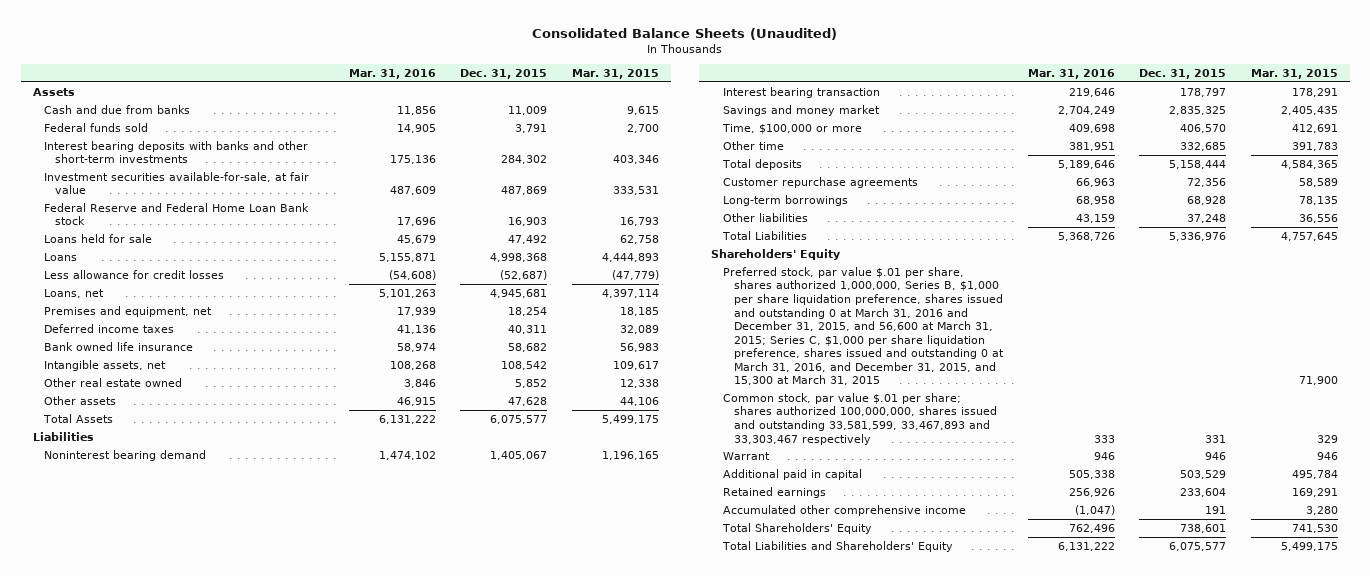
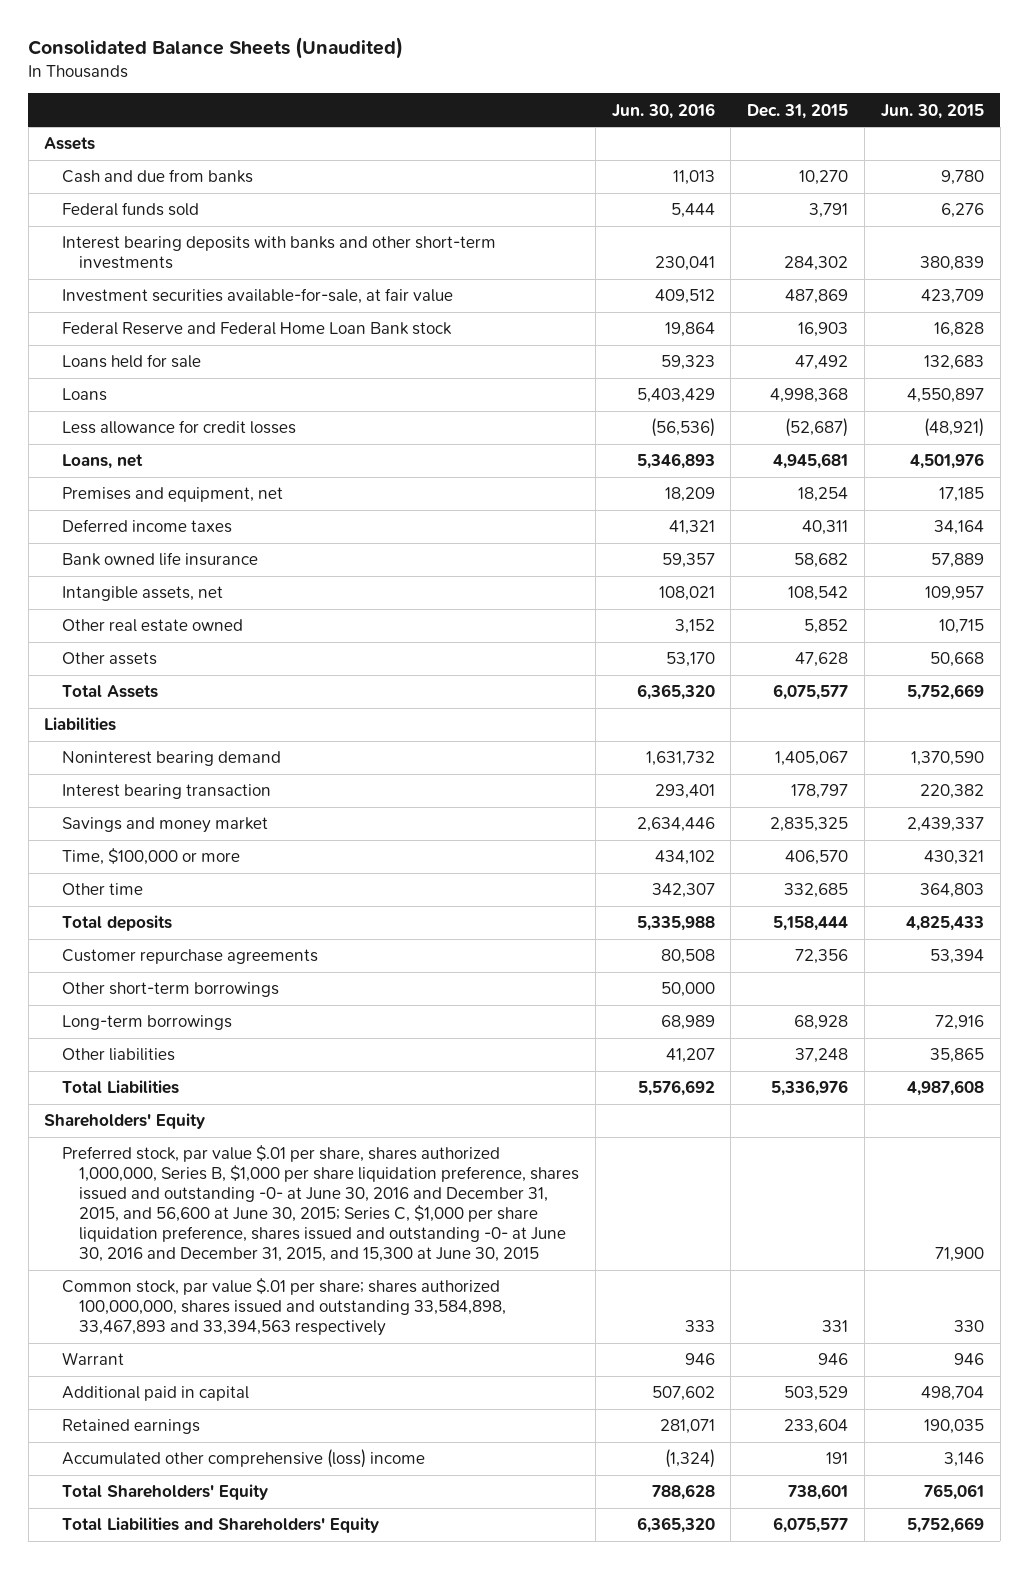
- | Mar. 31, 2016 | Dec. 31, 2015 | Mar. 31, 2015
+ | Jun. 30, 2016 | Dec. 31, 2015 | Jun. 30, 2015
- Cash and due from banks | 11,856 | 11,009 | 9,615
+ Cash and due from banks | 11,013 | 10,270 | 9,780
+ Other short-term borrowings | 50,000 | |
- Preferred stock, par value $.01 per share, shares authorized 1,000,000, Series B, $1,000 per share liquidation preference, shares issued and outstanding 0 at March 31, 2016 and December 31, 2015, and 56,600 at March 31, 2015; Series C, $1,000 per share liquidation preference, shares issued and outstanding 0 at March 31, 2016, and December 31, 2015, and 15,300 at March 31, 2015 | | | 71,900
- Common stock, par value $.01 per share; shares authorized 100,000,000, shares issued and outstanding 33,581,599, 33,467,893 and 33,303,467 respectively | 333 | 331 | 329
+ Preferred stock, par value $.01 per share, shares authorized 1,000,000, Series B, $1,000 per share liquidation preference, shares issued and outstanding -0- at June 30, 2016 and December 31, 2015, and 56,600 at June 30, 2015; Series C, $1,000 per share liquidation preference, shares issued and outstanding -0- at June 30, 2016 and December 31, 2015, and 15,300 at June 30, 2015 | | | 71,900
+ Common stock, par value $.01 per share; shares authorized 100,000,000, shares issued and outstanding 33,584,898, 33,467,893 and 33,394,563 respectively | 333 | 331 | 330
- Accumulated other comprehensive income | (1,047) | 191 | 3,280
+ Accumulated other comprehensive (loss) income | (1,324) | 191 | 3,146

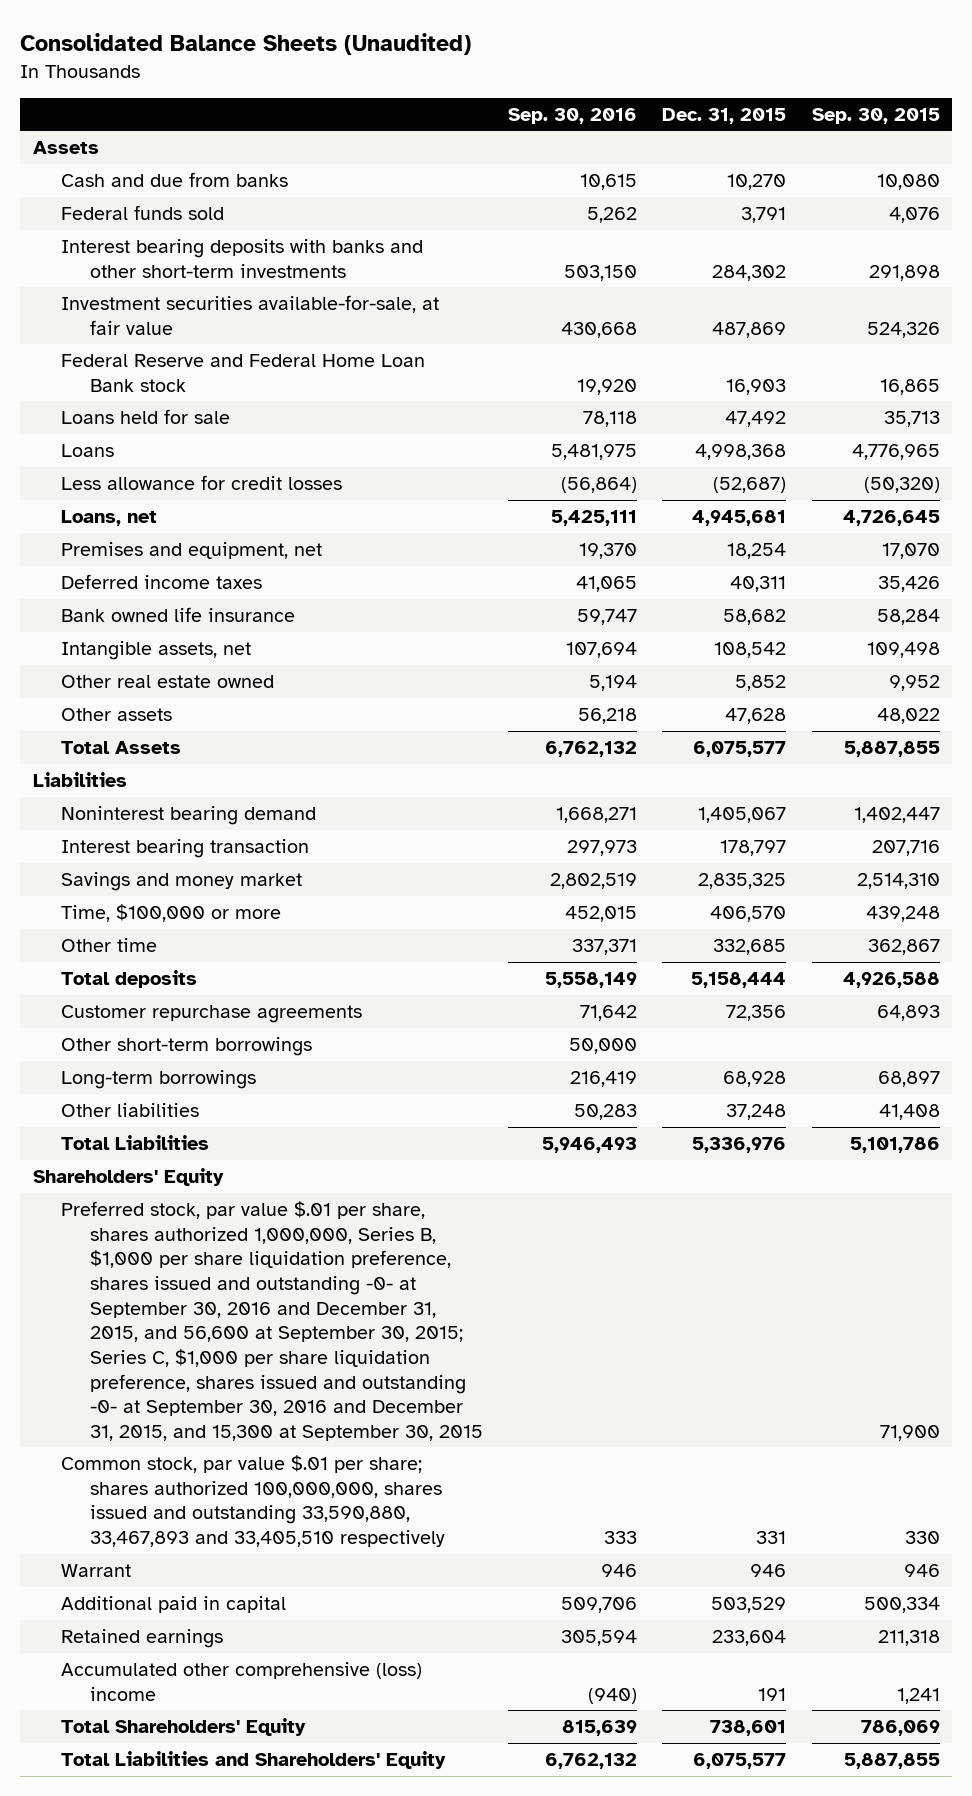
- | Jun. 30, 2016 | Dec. 31, 2015 | Jun. 30, 2015
+ | Sep. 30, 2016 | Dec. 31, 2015 | Sep. 30, 2015
- Preferred stock, par value $.01 per share, shares authorized 1,000,000, Series B, $1,000 per share liquidation preference, shares issued and outstanding -0- at June 30, 2016 and December 31, 2015, and 56,600 at June 30, 2015; Series C, $1,000 per share liquidation preference, shares issued and outstanding -0- at June 30, 2016 and December 31, 2015, and 15,300 at June 30, 2015 | | | 71,900
- Common stock, par value $.01 per share; shares authorized 100,000,000, shares issued and outstanding 33,584,898, 33,467,893 and 33,394,563 respectively | 333 | 331 | 330
+ Preferred stock, par value $.01 per share, shares authorized 1,000,000, Series B, $1,000 per share liquidation preference, shares issued and outstanding -0- at September 30, 2016 and December 31, 2015, and 56,600 at September 30, 2015; Series C, $1,000 per share liquidation preference, shares issued and outstanding -0- at September 30, 2016 and December 31, 2015, and 15,300 at September 30, 2015 | | | 71,900
+ Common stock, par value $.01 per share; shares authorized 100,000,000, shares issued and outstanding 33,590,880, 33,467,893 and 33,405,510 respectively | 333 | 331 | 330

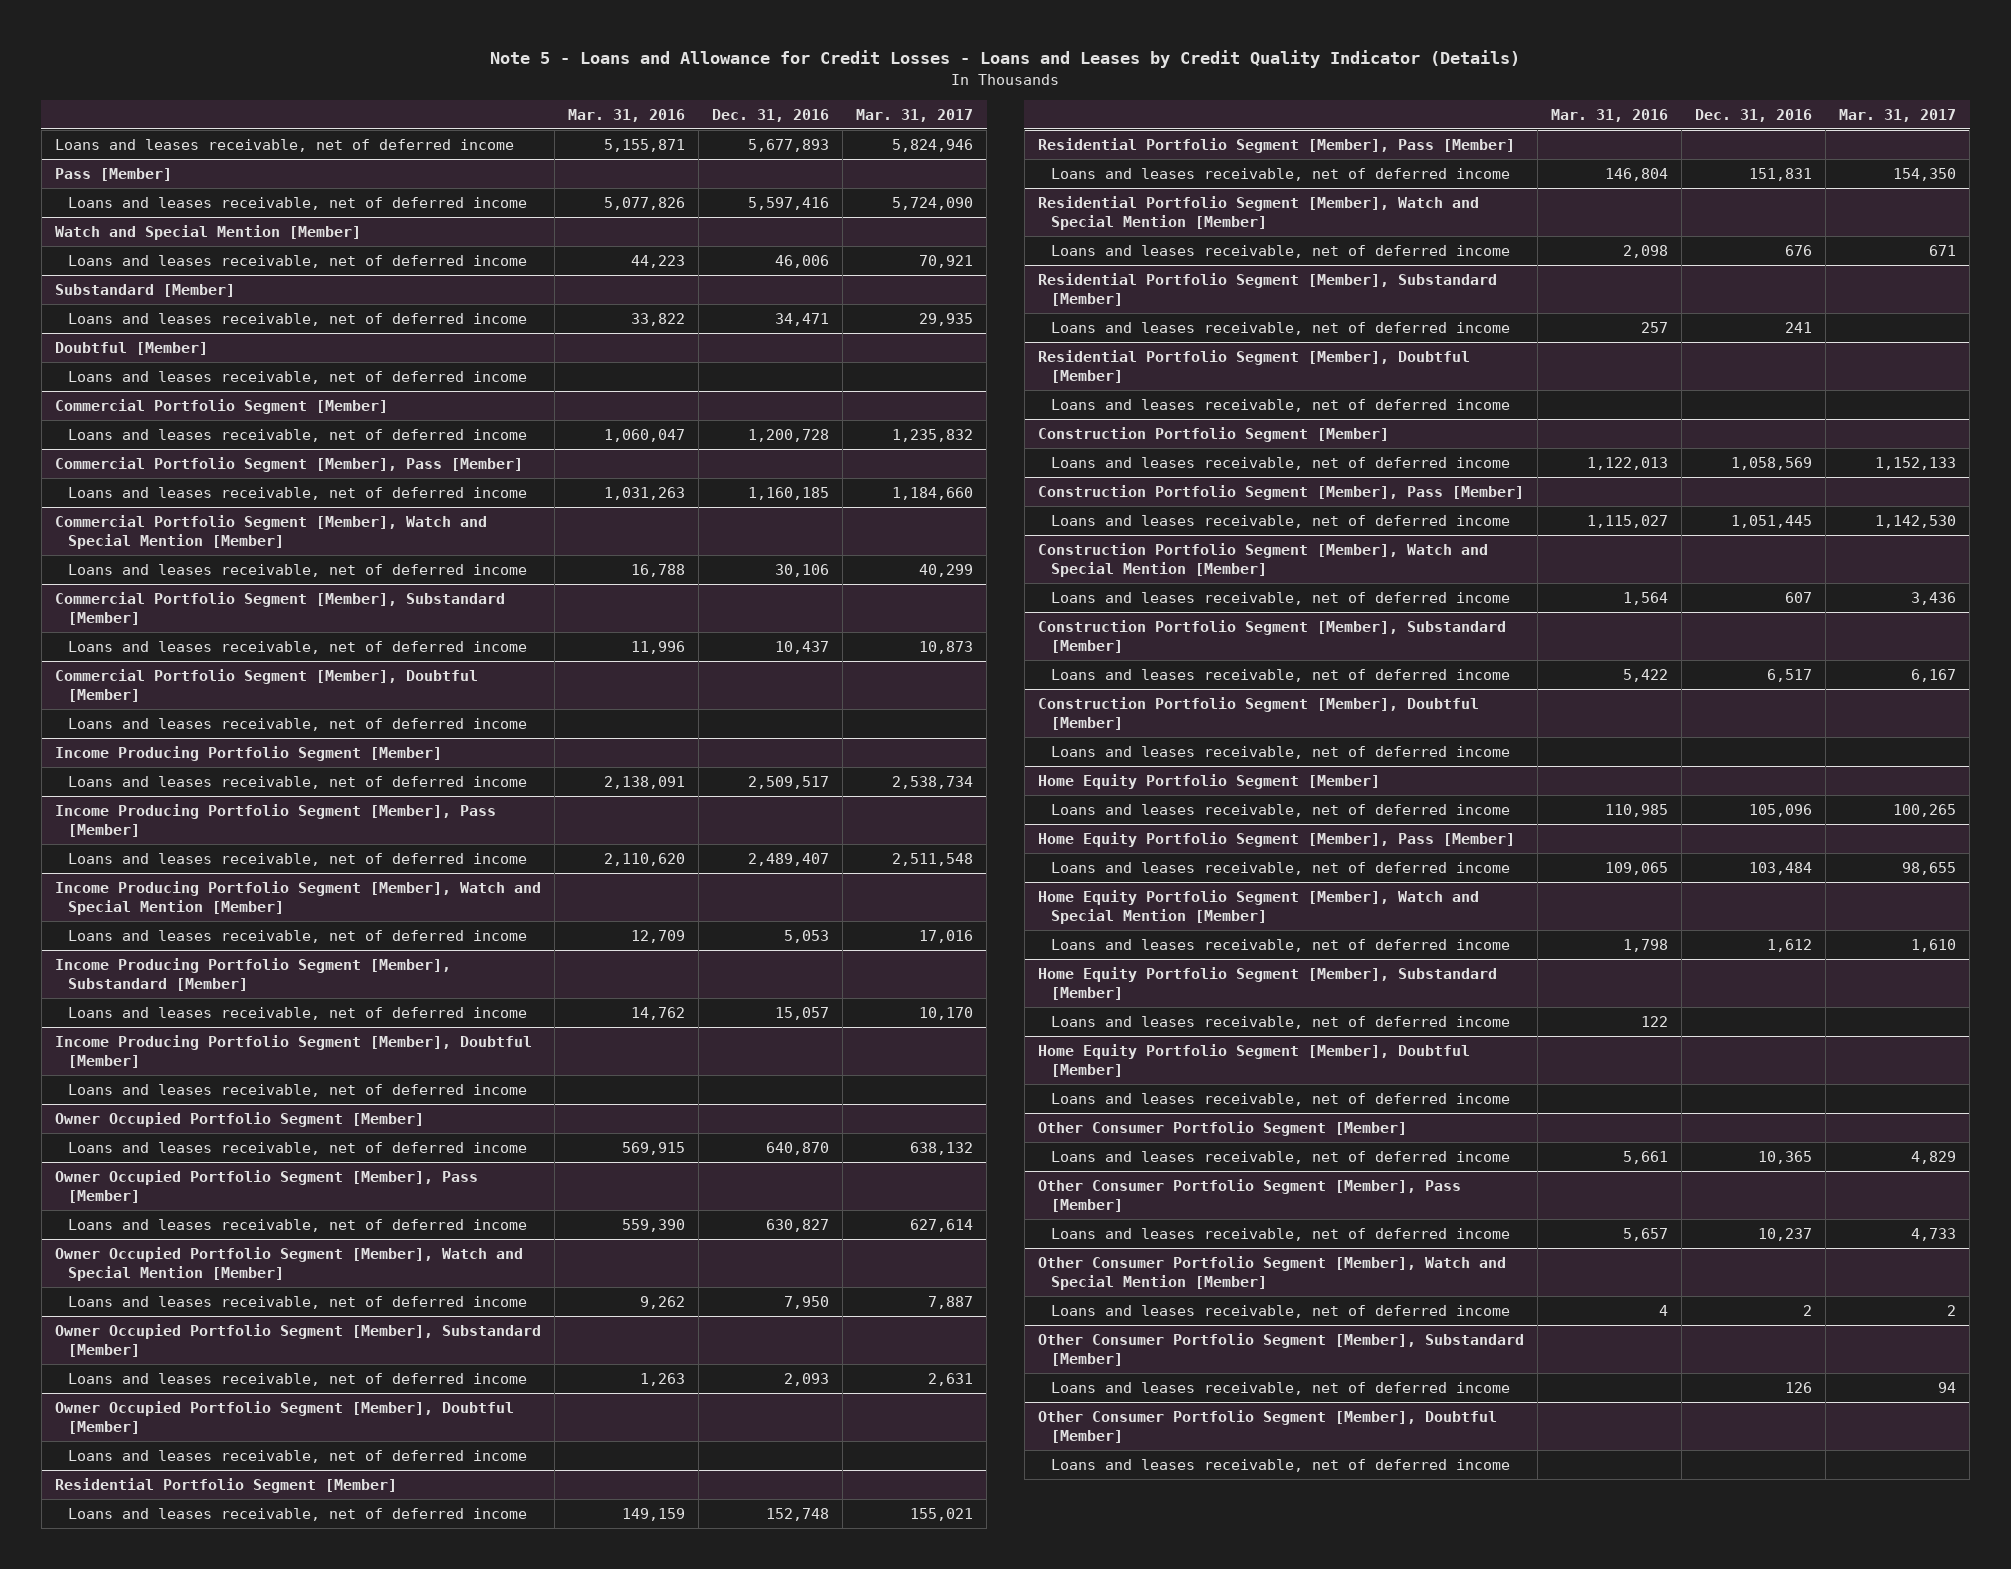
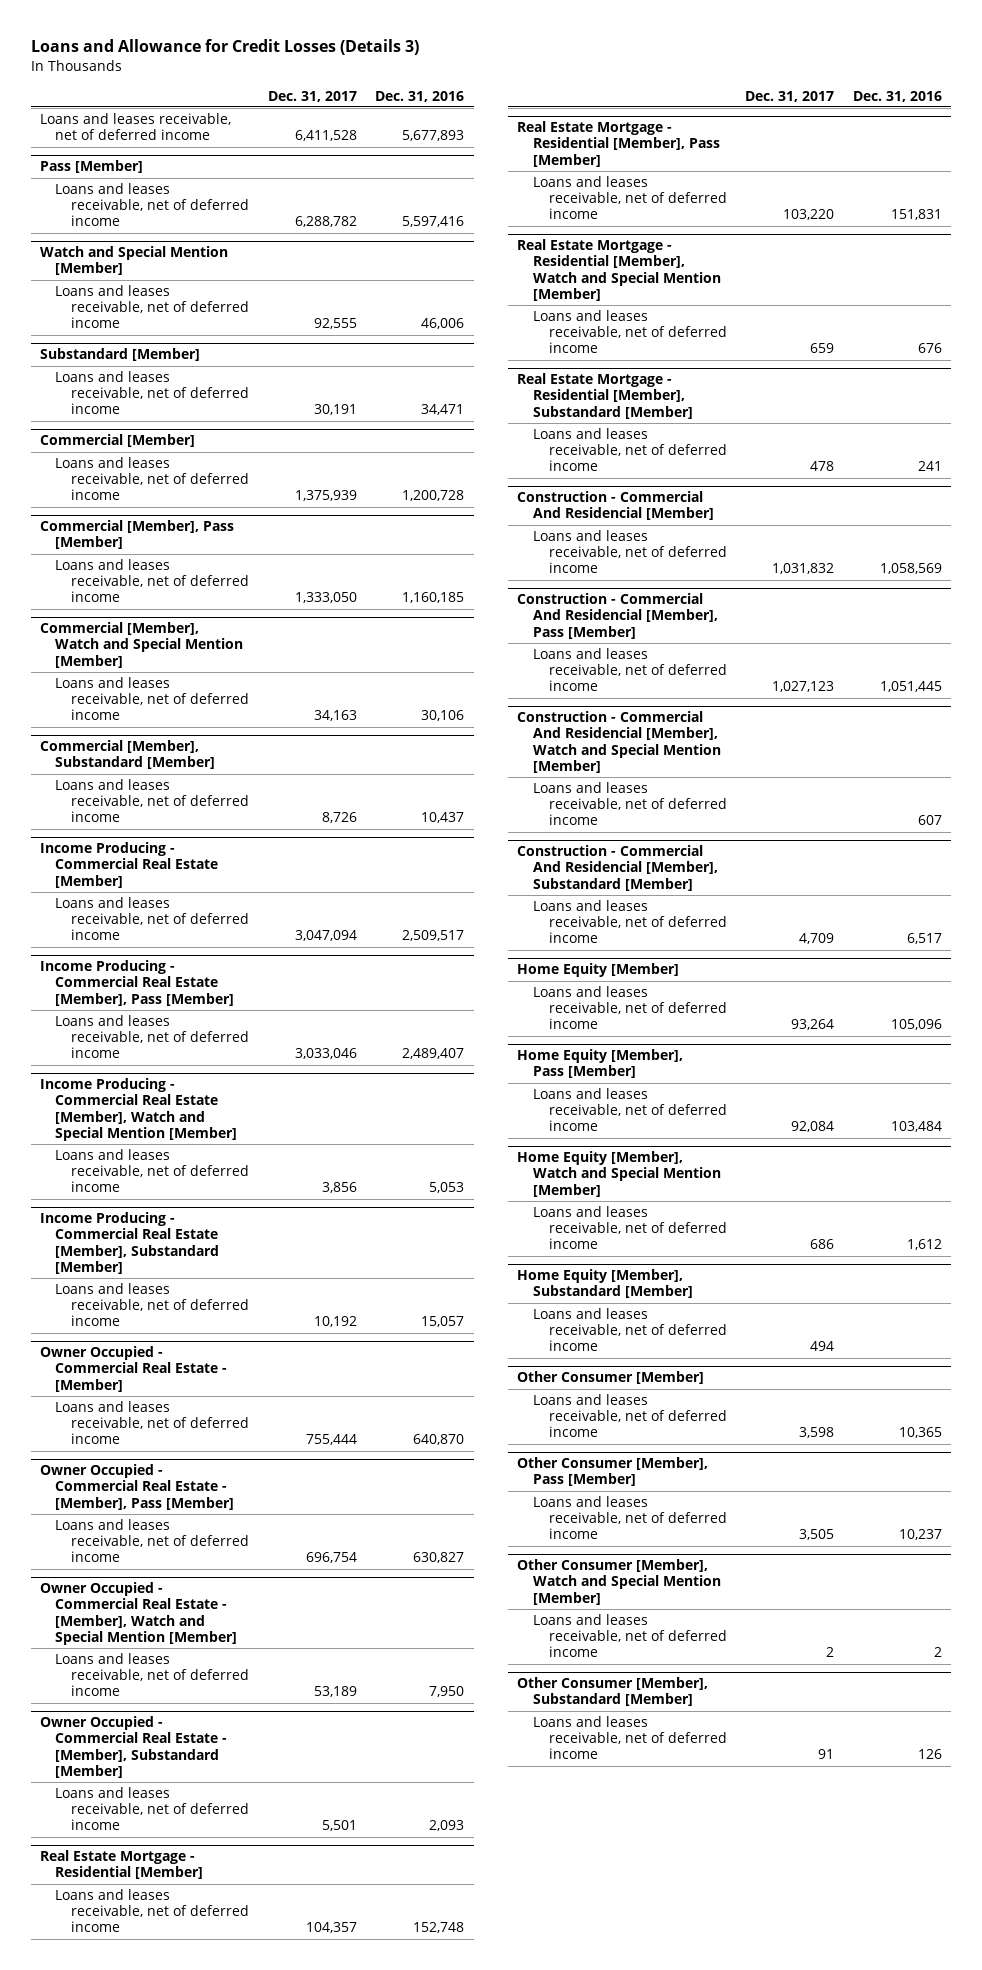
- Note 5 - Loans and Allowance for Credit Losses - Loans and Leases by Credit Quality Indicator (Details)
+ Loans and Allowance for Credit Losses (Details 3)
- | Mar. 31, 2016 | Dec. 31, 2016 | Mar. 31, 2017
+ | Dec. 31, 2017 | Dec. 31, 2016
- Doubtful [Member]
- Loans and leases receivable, net of deferred income
- Commercial Portfolio Segment [Member]
+ Commercial [Member]
- Commercial Portfolio Segment [Member], Pass [Member]
+ Commercial [Member], Pass [Member]
- Commercial Portfolio Segment [Member], Watch and Special Mention [Member]
+ Commercial [Member], Watch and Special Mention [Member]
- Commercial Portfolio Segment [Member], Substandard [Member]
+ Commercial [Member], Substandard [Member]
- Commercial Portfolio Segment [Member], Doubtful [Member]
- Loans and leases receivable, net of deferred income
- Income Producing Portfolio Segment [Member]
+ Income Producing - Commercial Real Estate [Member]
- Income Producing Portfolio Segment [Member], Pass [Member]
+ Income Producing - Commercial Real Estate [Member], Pass [Member]
- Income Producing Portfolio Segment [Member], Watch and Special Mention [Member]
+ Income Producing - Commercial Real Estate [Member], Watch and Special Mention [Member]
- Income Producing Portfolio Segment [Member], Substandard [Member]
+ Income Producing - Commercial Real Estate [Member], Substandard [Member]
- Income Producing Portfolio Segment [Member], Doubtful [Member]
- Loans and leases receivable, net of deferred income
- Owner Occupied Portfolio Segment [Member]
+ Owner Occupied - Commercial Real Estate - [Member]
- Owner Occupied Portfolio Segment [Member], Pass [Member]
+ Owner Occupied - Commercial Real Estate - [Member], Pass [Member]
- Owner Occupied Portfolio Segment [Member], Watch and Special Mention [Member]
+ Owner Occupied - Commercial Real Estate - [Member], Watch and Special Mention [Member]
- Owner Occupied Portfolio Segment [Member], Substandard [Member]
+ Owner Occupied - Commercial Real Estate - [Member], Substandard [Member]
- Owner Occupied Portfolio Segment [Member], Doubtful [Member]
- Loans and leases receivable, net of deferred income
- Residential Portfolio Segment [Member]
+ Real Estate Mortgage - Residential [Member]
- Residential Portfolio Segment [Member], Pass [Member]
+ Real Estate Mortgage - Residential [Member], Pass [Member]
- Residential Portfolio Segment [Member], Watch and Special Mention [Member]
+ Real Estate Mortgage - Residential [Member], Watch and Special Mention [Member]
- Residential Portfolio Segment [Member], Substandard [Member]
+ Real Estate Mortgage - Residential [Member], Substandard [Member]
- Residential Portfolio Segment [Member], Doubtful [Member]
- Loans and leases receivable, net of deferred income
- Construction Portfolio Segment [Member]
+ Construction - Commercial And Residencial [Member]
- Construction Portfolio Segment [Member], Pass [Member]
+ Construction - Commercial And Residencial [Member], Pass [Member]
- Construction Portfolio Segment [Member], Watch and Special Mention [Member]
+ Construction - Commercial And Residencial [Member], Watch and Special Mention [Member]
- Construction Portfolio Segment [Member], Substandard [Member]
+ Construction - Commercial And Residencial [Member], Substandard [Member]
- Construction Portfolio Segment [Member], Doubtful [Member]
- Loans and leases receivable, net of deferred income
- Home Equity Portfolio Segment [Member]
+ Home Equity [Member]
- Home Equity Portfolio Segment [Member], Pass [Member]
+ Home Equity [Member], Pass [Member]
- Home Equity Portfolio Segment [Member], Watch and Special Mention [Member]
+ Home Equity [Member], Watch and Special Mention [Member]
- Home Equity Portfolio Segment [Member], Substandard [Member]
- Loans and leases receivable, net of deferred income | 122 | |
- Home Equity Portfolio Segment [Member], Doubtful [Member]
+ Home Equity [Member], Substandard [Member]
- Other Consumer Portfolio Segment [Member]
+ Other Consumer [Member]
- Other Consumer Portfolio Segment [Member], Pass [Member]
+ Other Consumer [Member], Pass [Member]
- Other Consumer Portfolio Segment [Member], Watch and Special Mention [Member]
+ Other Consumer [Member], Watch and Special Mention [Member]
- Other Consumer Portfolio Segment [Member], Substandard [Member]
+ Other Consumer [Member], Substandard [Member]
- Other Consumer Portfolio Segment [Member], Doubtful [Member]
- Loans and leases receivable, net of deferred income

